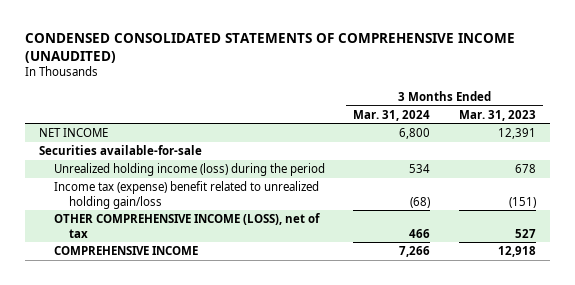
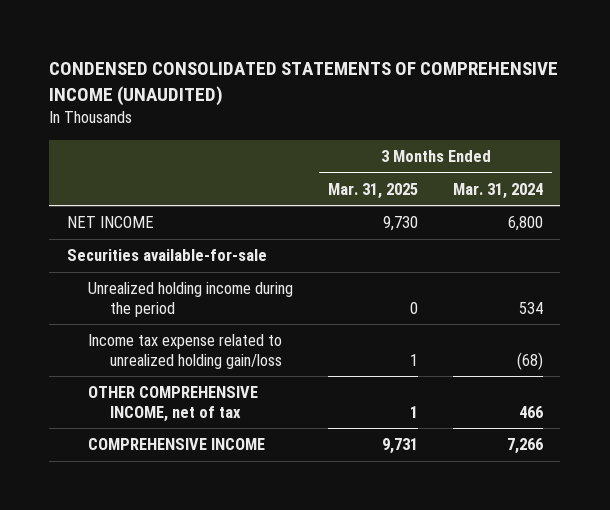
- | 3 Months Ended Mar. 31, 2024 | 3 Months Ended Mar. 31, 2023
+ | 3 Months Ended Mar. 31, 2025 | 3 Months Ended Mar. 31, 2024
- Unrealized holding income (loss) during the period | 534 | 678
- Income tax (expense) benefit related to unrealized holding gain/loss | (68) | (151)
- OTHER COMPREHENSIVE INCOME (LOSS), net of tax | 466 | 527
+ Unrealized holding income during the period | 0 | 534
+ Income tax expense related to unrealized holding gain/loss | 1 | (68)
+ OTHER COMPREHENSIVE INCOME, net of tax | 1 | 466

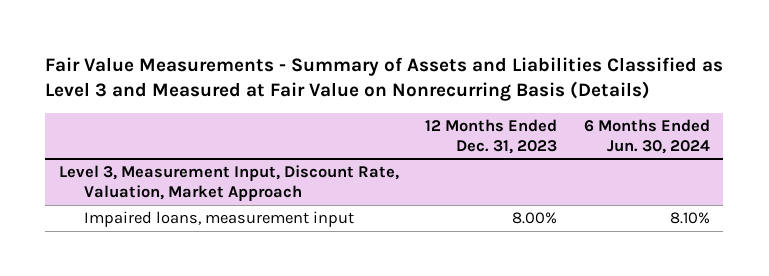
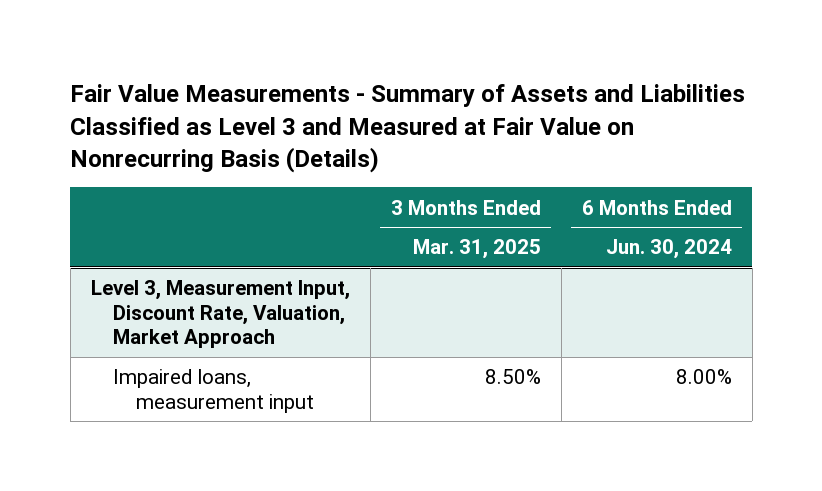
- | 12 Months Ended Dec. 31, 2023 | 6 Months Ended Jun. 30, 2024
+ | 3 Months Ended Mar. 31, 2025 | 6 Months Ended Jun. 30, 2024
@ Level 3, Measurement Input, Discount Rate, Valuation, Market Approach
- Impaired loans, measurement input | 8.00% | 8.10%
+ Impaired loans, measurement input | 8.50% | 8.00%

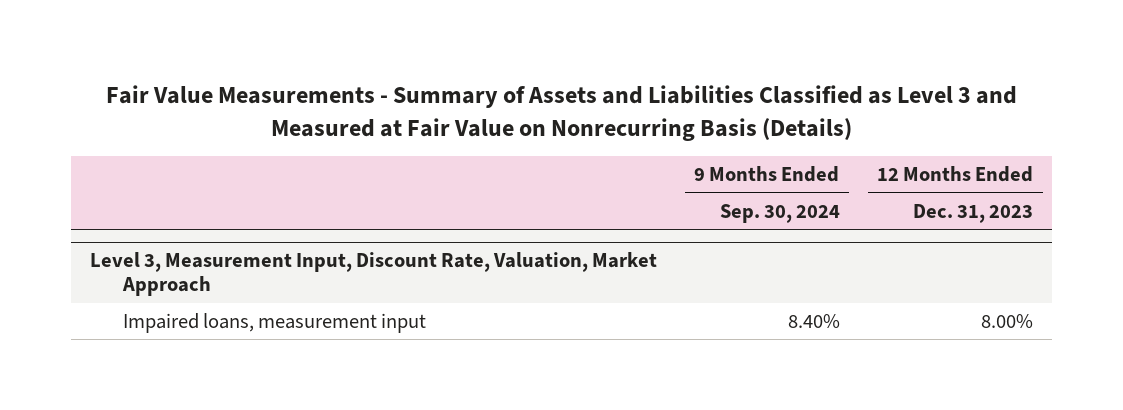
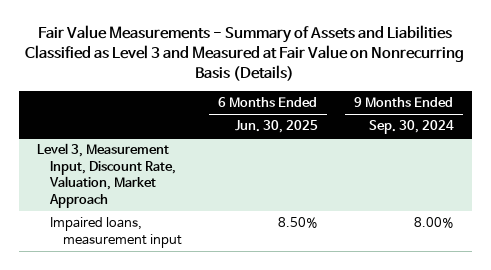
- | 9 Months Ended Sep. 30, 2024 | 12 Months Ended Dec. 31, 2023
+ | 6 Months Ended Jun. 30, 2025 | 9 Months Ended Sep. 30, 2024
@ Level 3, Measurement Input, Discount Rate, Valuation, Market Approach
- Impaired loans, measurement input | 8.40% | 8.00%
+ Impaired loans, measurement input | 8.50% | 8.00%

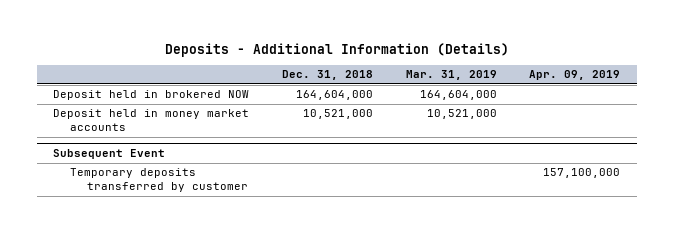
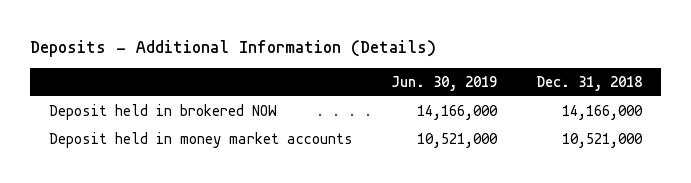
- | Dec. 31, 2018 | Mar. 31, 2019 | Apr. 09, 2019
+ | Jun. 30, 2019 | Dec. 31, 2018
- Deposit held in brokered NOW | 164,604,000 | 164,604,000 |
+ Deposit held in brokered NOW | 14,166,000 | 14,166,000
- Subsequent Event
- Temporary deposits transferred by customer | | | 157,100,000

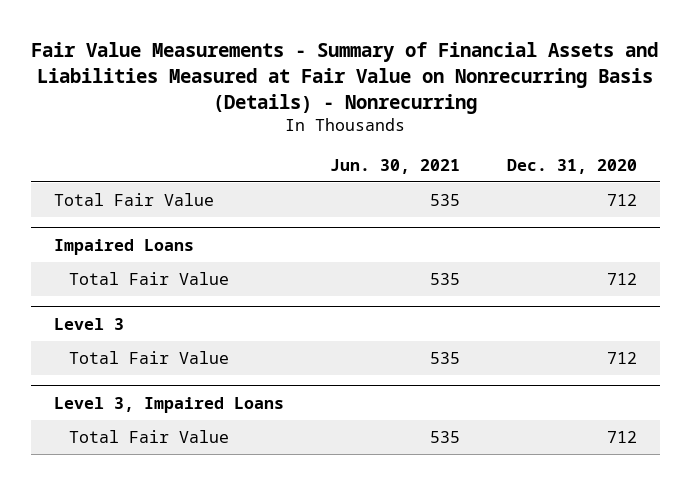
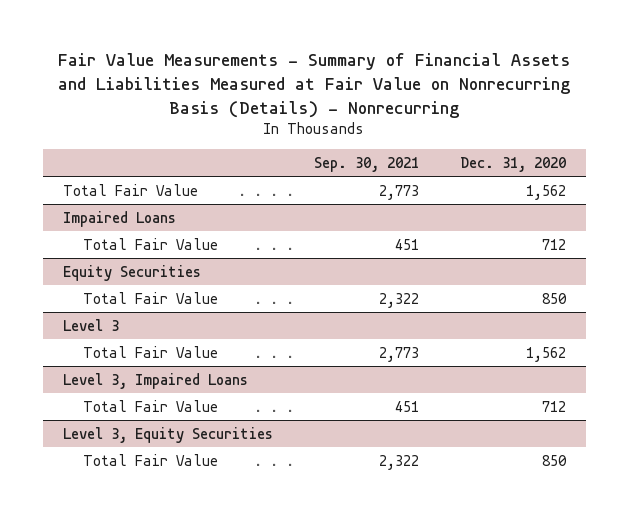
- | Jun. 30, 2021 | Dec. 31, 2020
+ | Sep. 30, 2021 | Dec. 31, 2020
- Total Fair Value | 535 | 712
+ Total Fair Value | 2,773 | 1,562
+ Equity Securities
+ Total Fair Value | 2,322 | 850
@ Level 3
- Total Fair Value | 535 | 712
+ Total Fair Value | 2,773 | 1,562
+ Level 3, Equity Securities
+ Total Fair Value | 2,322 | 850

